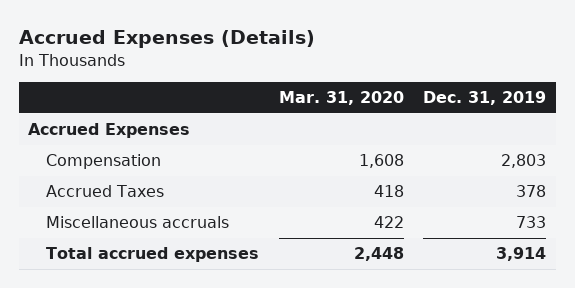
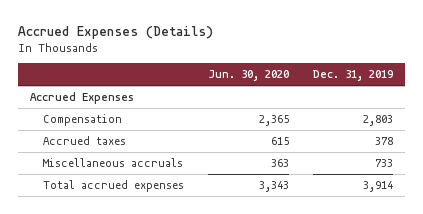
- | Mar. 31, 2020 | Dec. 31, 2019
+ | Jun. 30, 2020 | Dec. 31, 2019
- Accrued Taxes | 418 | 378
+ Accrued taxes | 615 | 378

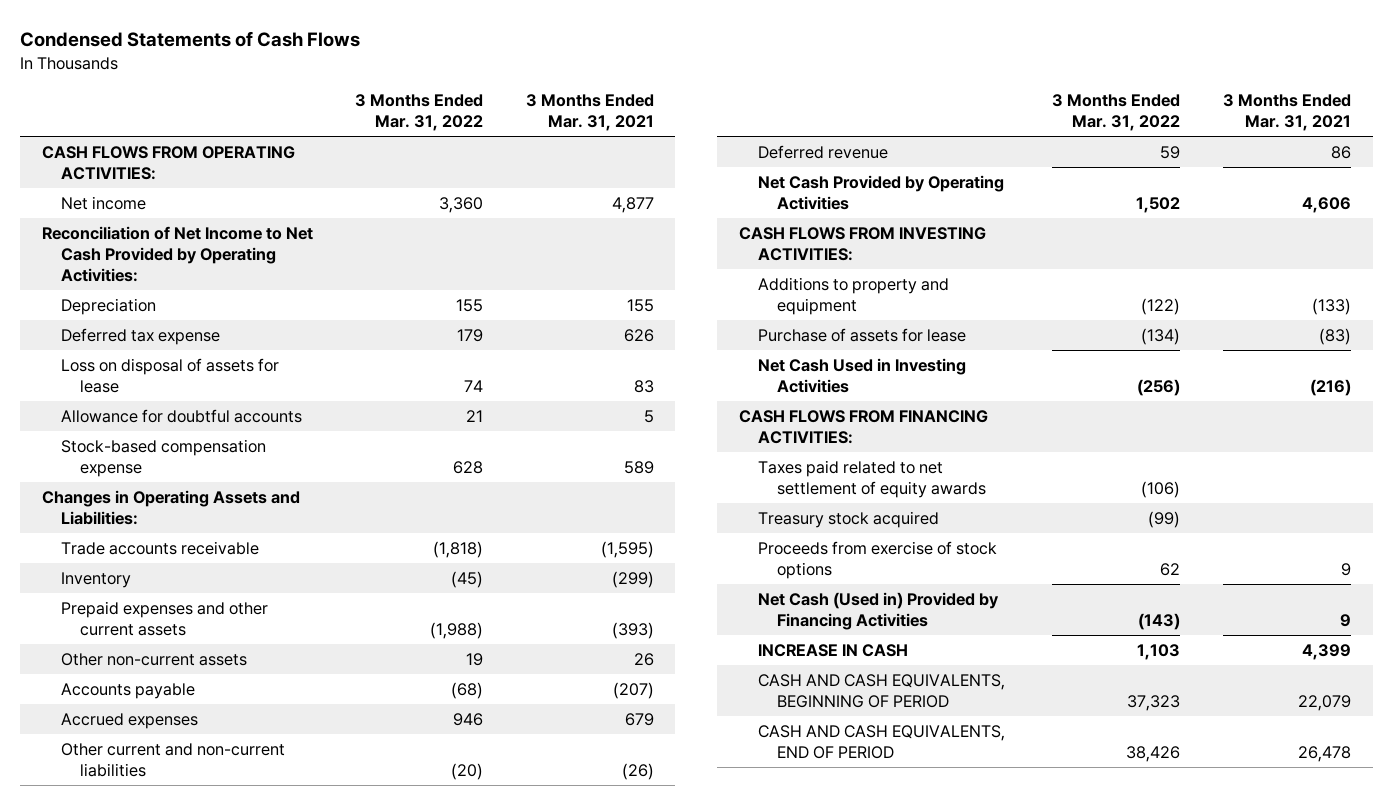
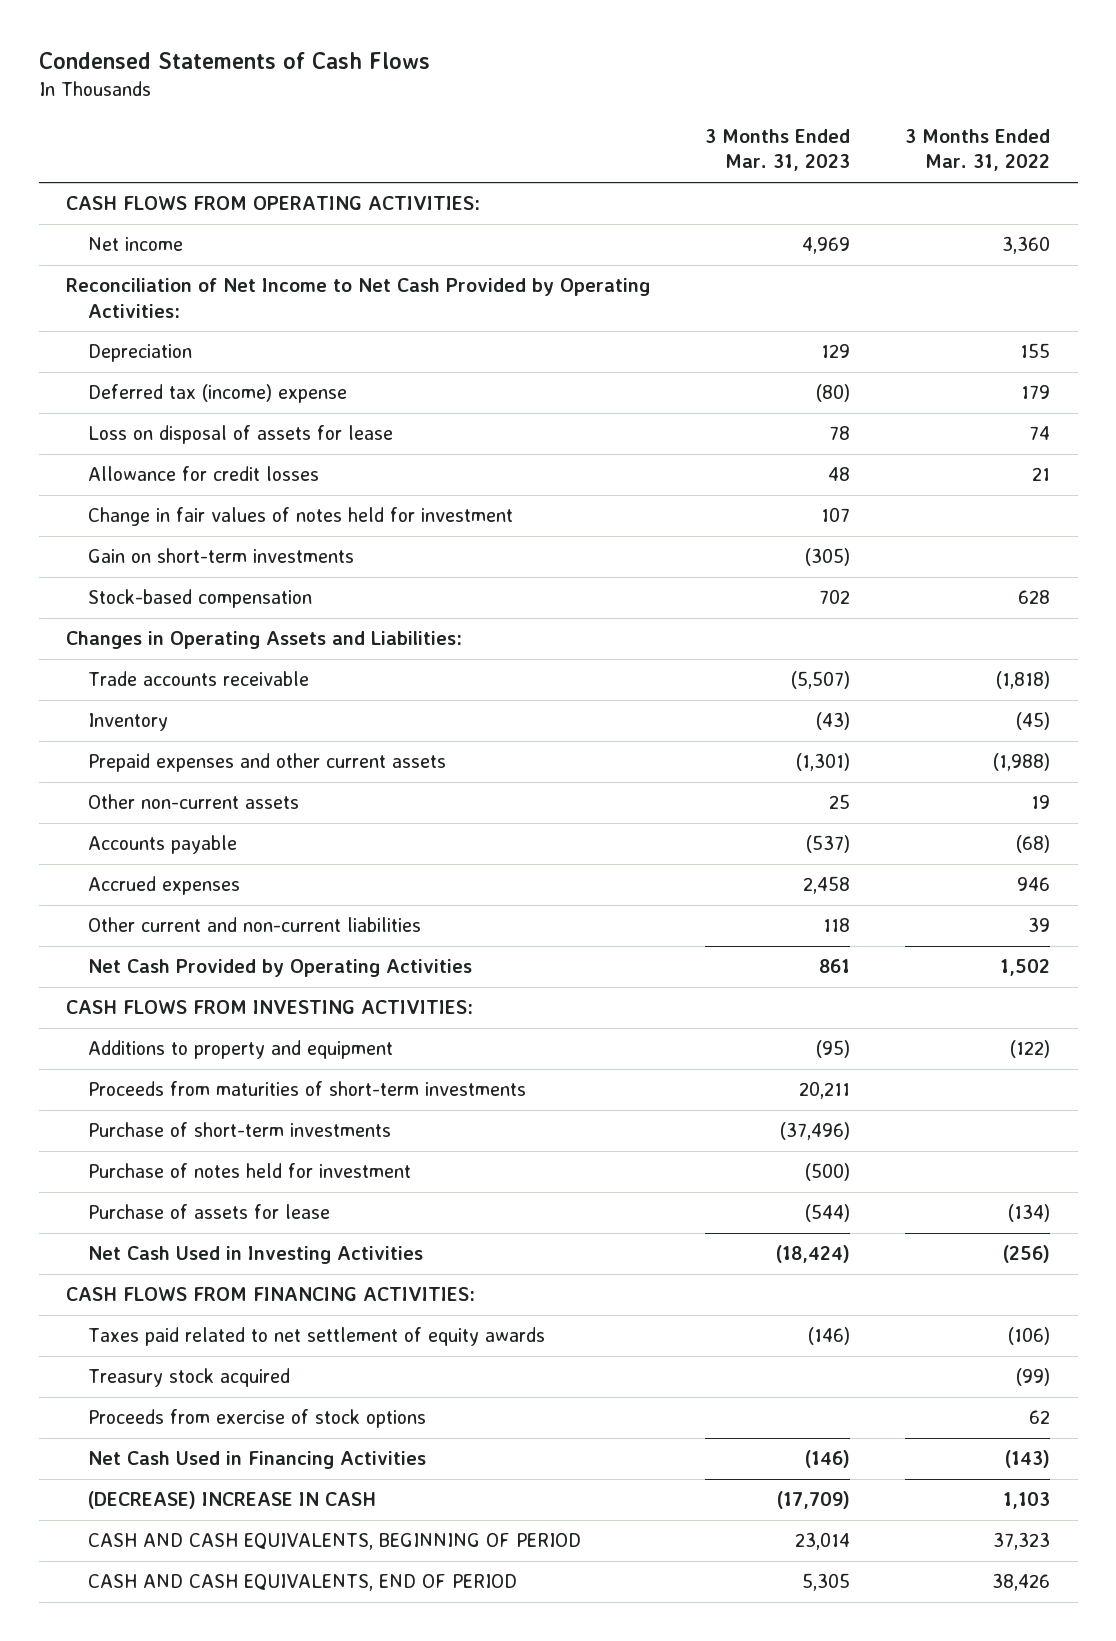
- | 3 Months Ended Mar. 31, 2022 | 3 Months Ended Mar. 31, 2021
+ | 3 Months Ended Mar. 31, 2023 | 3 Months Ended Mar. 31, 2022
- Deferred tax expense | 179 | 626
+ Deferred tax (income) expense | (80) | 179
- Allowance for doubtful accounts | 21 | 5
- Stock-based compensation expense | 628 | 589
+ Allowance for credit losses | 48 | 21
+ Change in fair values of notes held for investment | 107 |
+ Gain on short-term investments | (305) |
+ Stock-based compensation | 702 | 628
- Other current and non-current liabilities | (20) | (26)
- Deferred revenue | 59 | 86
+ Other current and non-current liabilities | 118 | 39
+ Proceeds from maturities of short-term investments | 20,211 |
+ Purchase of short-term investments | (37,496) |
+ Purchase of notes held for investment | (500) |
- Net Cash (Used in) Provided by Financing Activities | (143) | 9
- INCREASE IN CASH | 1,103 | 4,399
+ Net Cash Used in Financing Activities | (146) | (143)
+ (DECREASE) INCREASE IN CASH | (17,709) | 1,103

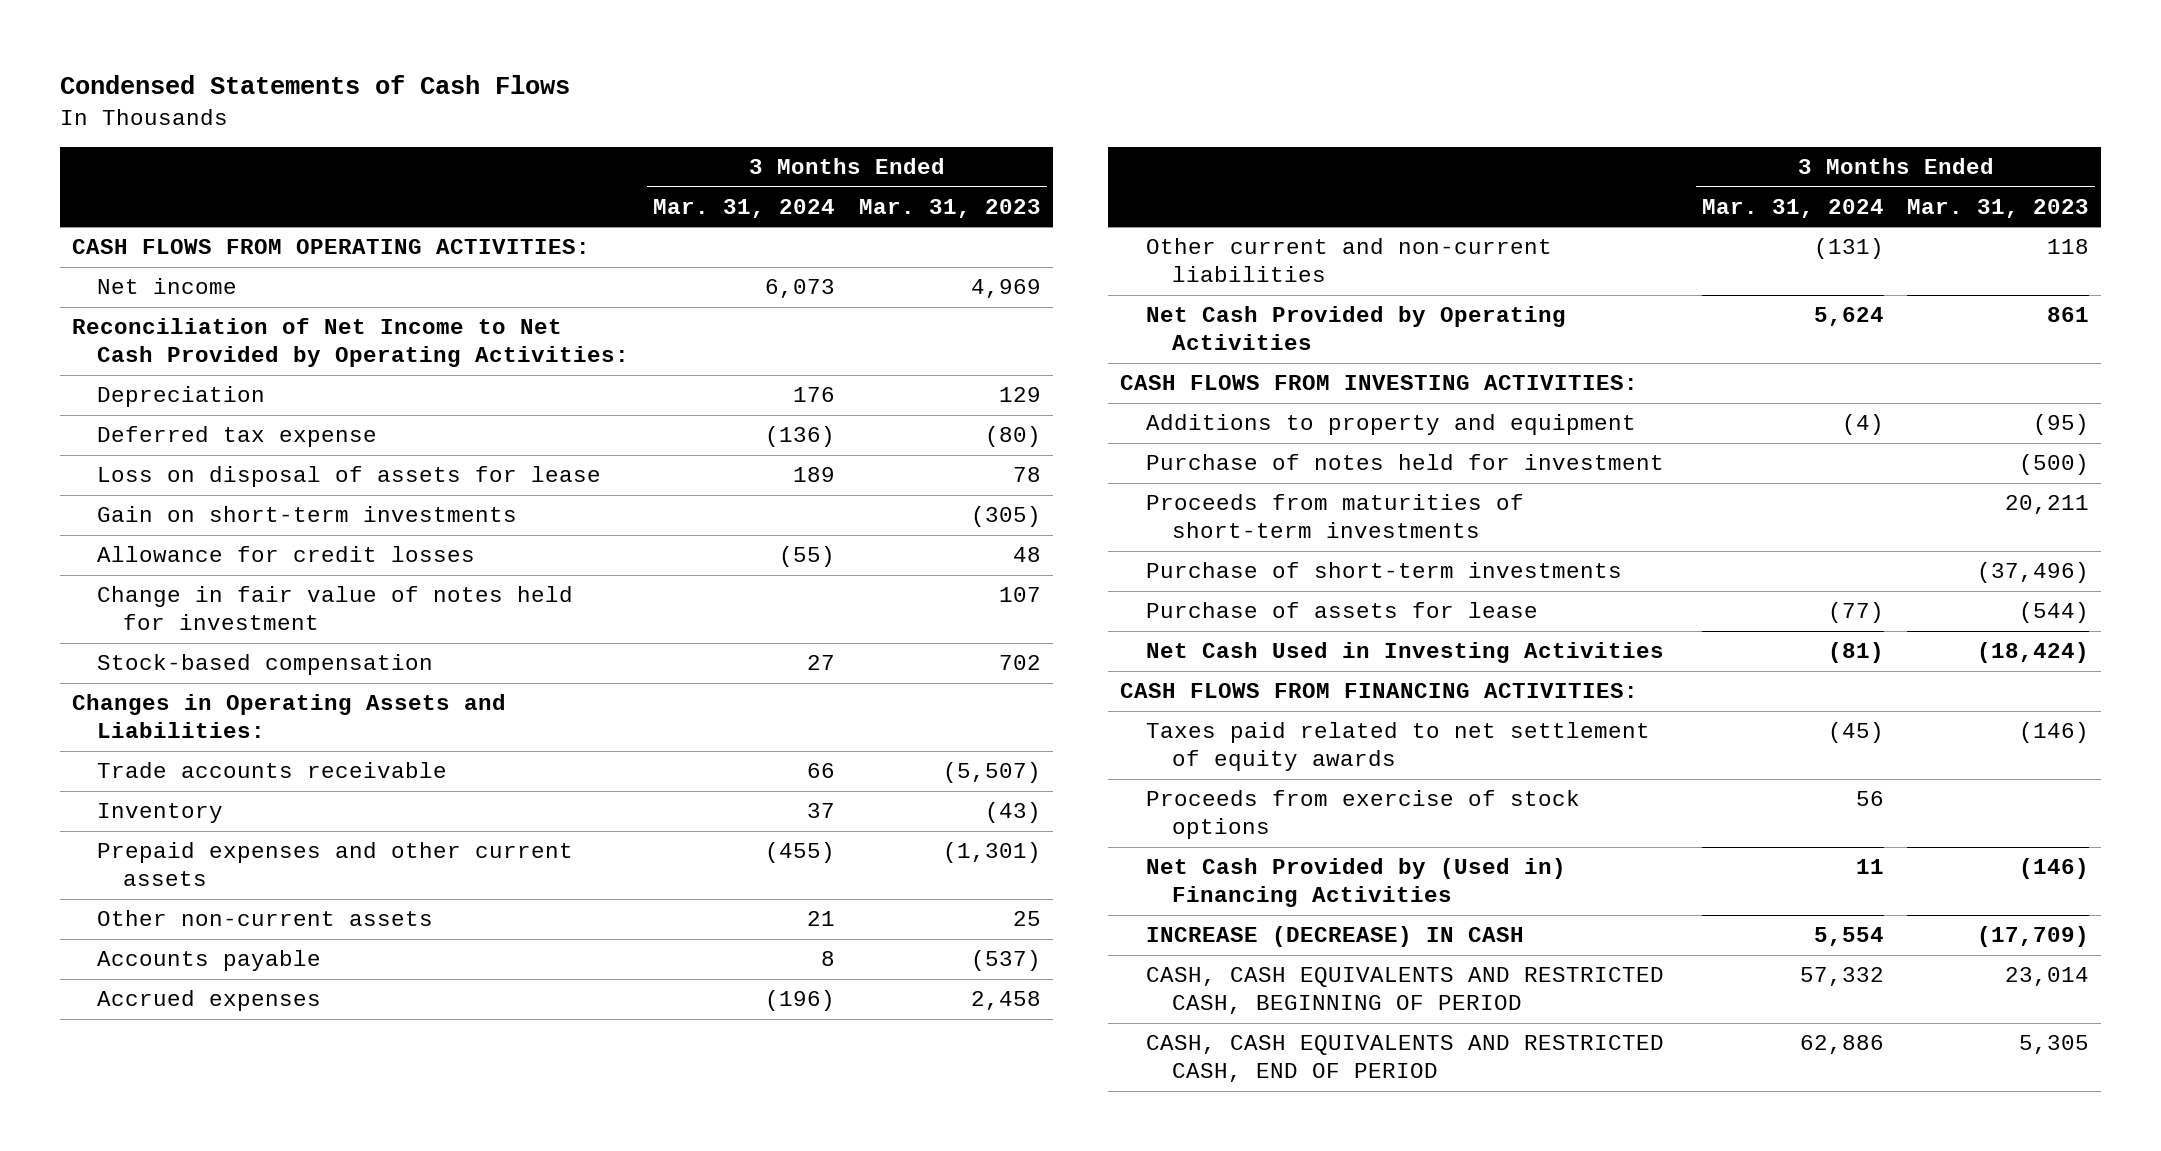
- | 3 Months Ended Mar. 31, 2023 | 3 Months Ended Mar. 31, 2022
+ | 3 Months Ended Mar. 31, 2024 | 3 Months Ended Mar. 31, 2023
- Deferred tax (income) expense | (80) | 179
+ Deferred tax expense | (136) | (80)
- Change in fair values of notes held for investment | 107 |
moved down: Allowance for credit losses | (55) | 48
+ Change in fair value of notes held for investment | | 107
moved up: Purchase of notes held for investment | | (500)
- Treasury stock acquired | | (99)
- Net Cash Used in Financing Activities | (146) | (143)
- (DECREASE) INCREASE IN CASH | (17,709) | 1,103
- CASH AND CASH EQUIVALENTS, BEGINNING OF PERIOD | 23,014 | 37,323
- CASH AND CASH EQUIVALENTS, END OF PERIOD | 5,305 | 38,426
+ Net Cash Provided by (Used in) Financing Activities | 11 | (146)
+ INCREASE (DECREASE) IN CASH | 5,554 | (17,709)
+ CASH, CASH EQUIVALENTS AND RESTRICTED CASH, BEGINNING OF PERIOD | 57,332 | 23,014
+ CASH, CASH EQUIVALENTS AND RESTRICTED CASH, END OF PERIOD | 62,886 | 5,305

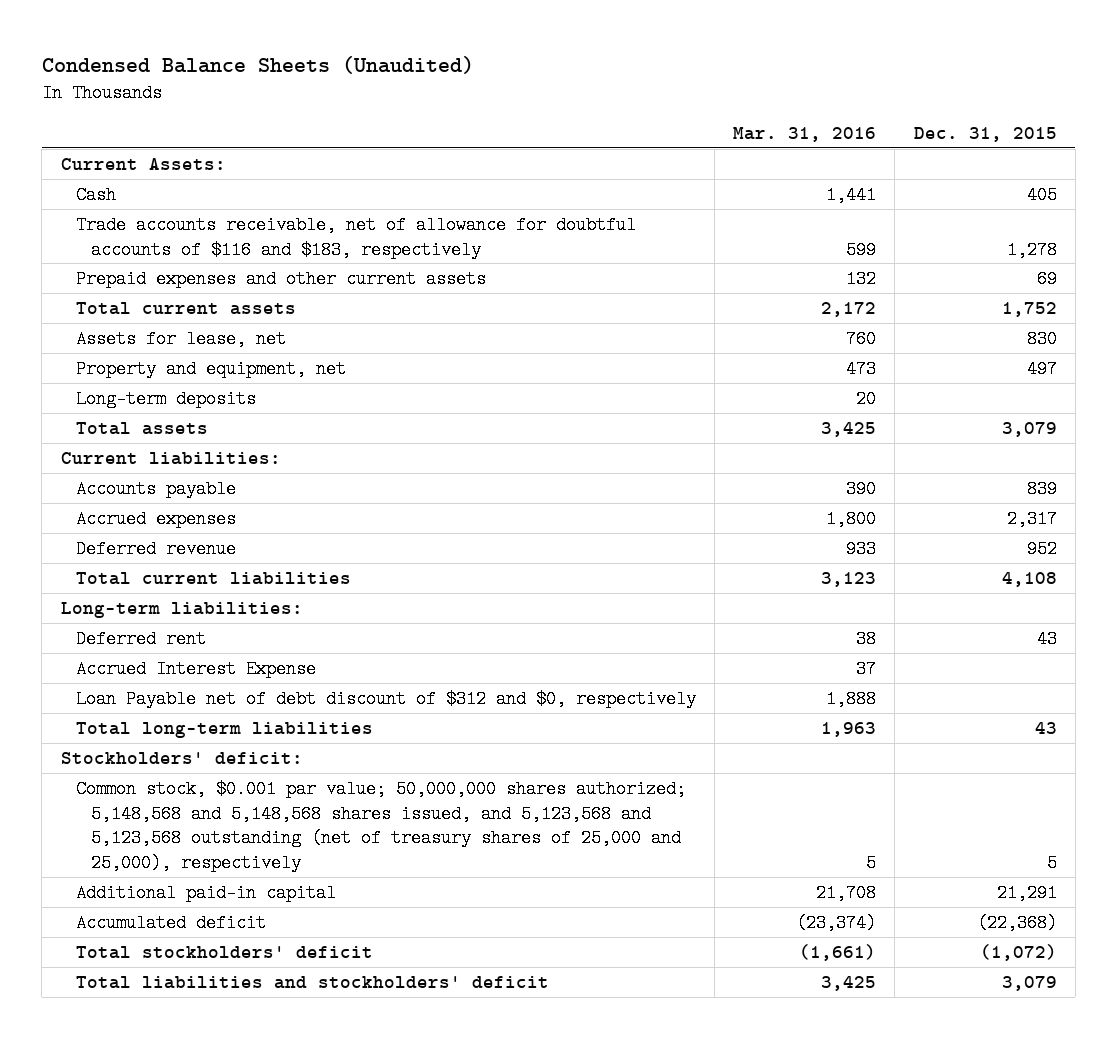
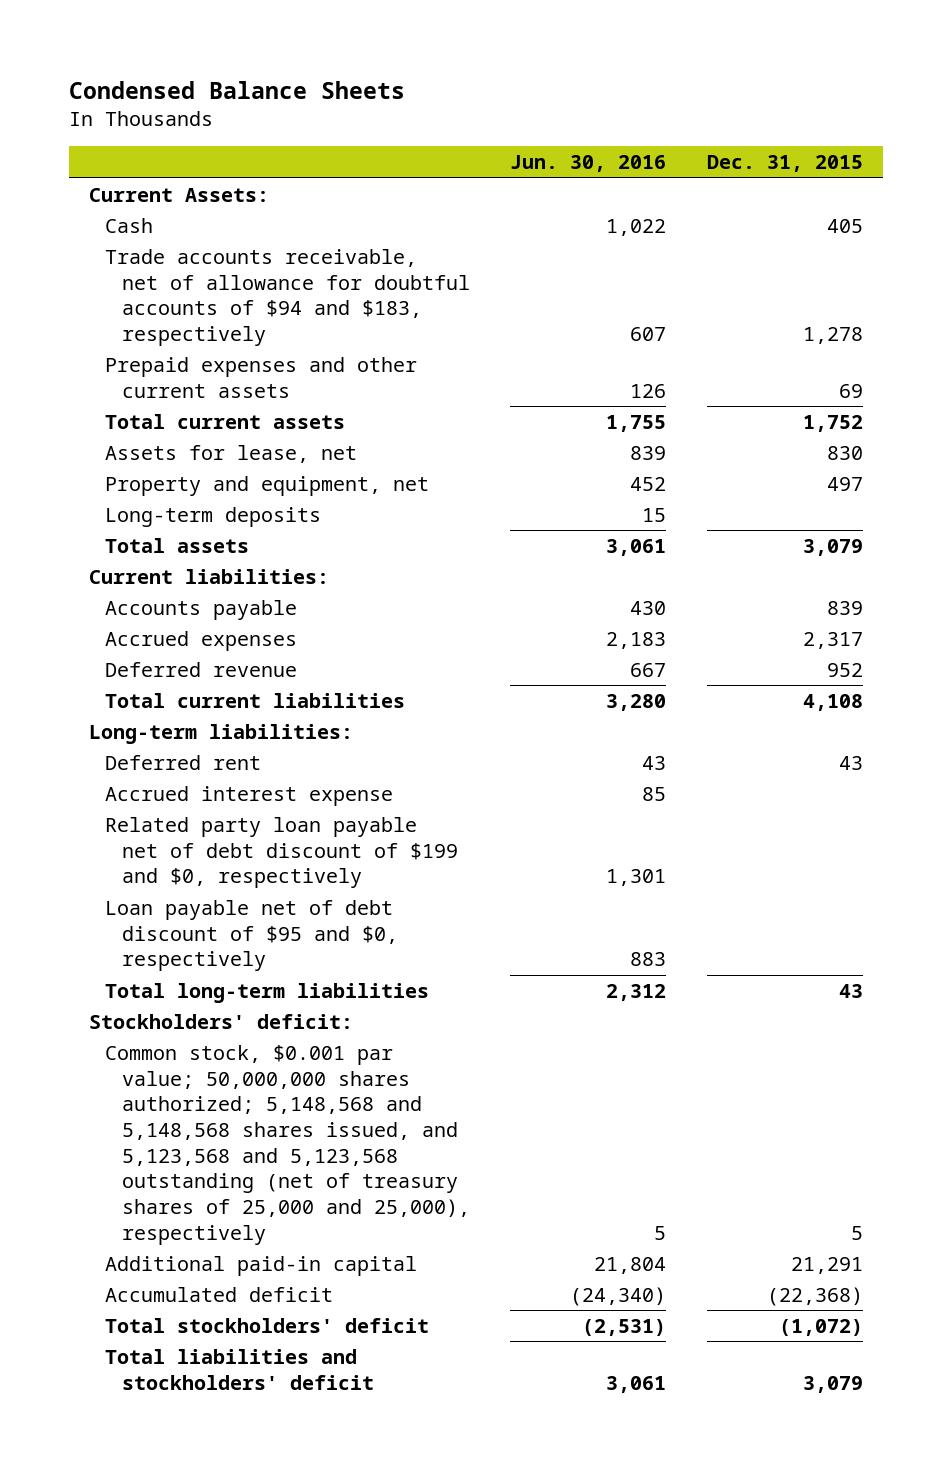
- Condensed Balance Sheets (Unaudited)
+ Condensed Balance Sheets
- | Mar. 31, 2016 | Dec. 31, 2015
+ | Jun. 30, 2016 | Dec. 31, 2015
- Trade accounts receivable, net of allowance for doubtful accounts of $116 and $183, respectively | 599 | 1,278
+ Trade accounts receivable, net of allowance for doubtful accounts of $94 and $183, respectively | 607 | 1,278
- Accrued Interest Expense | 37 |
- Loan Payable net of debt discount of $312 and $0, respectively | 1,888 |
+ Accrued interest expense | 85 |
+ Related party loan payable net of debt discount of $199 and $0, respectively | 1,301 |
+ Loan payable net of debt discount of $95 and $0, respectively | 883 |

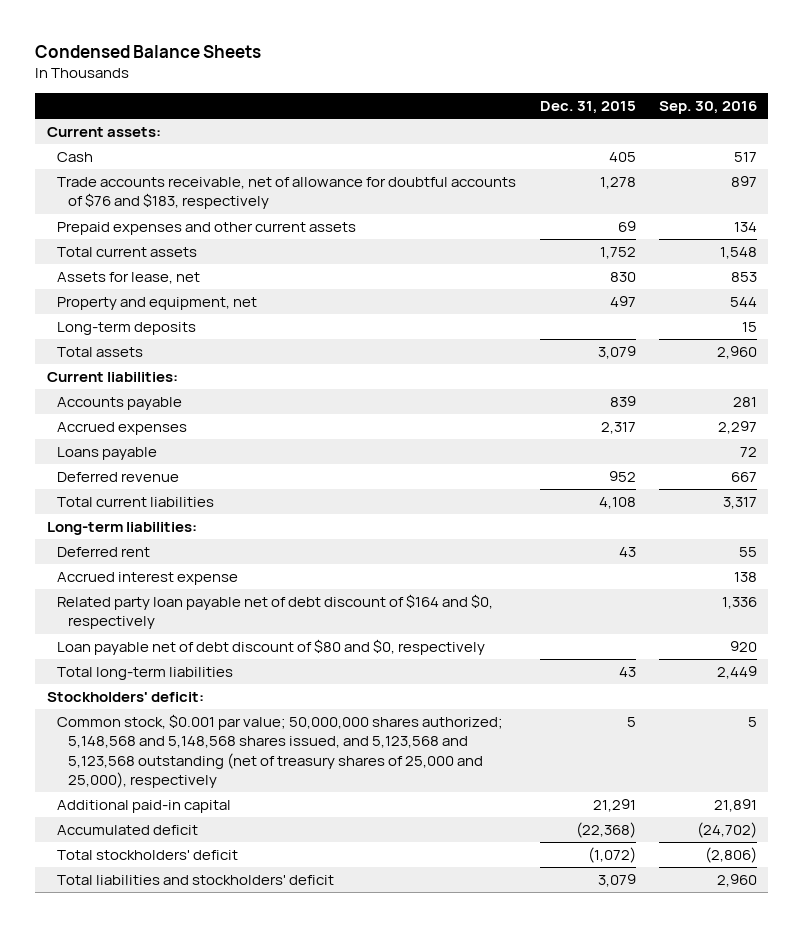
- | Jun. 30, 2016 | Dec. 31, 2015
+ | Dec. 31, 2015 | Sep. 30, 2016
- Current Assets:
+ Current assets:
- Trade accounts receivable, net of allowance for doubtful accounts of $94 and $183, respectively | 607 | 1,278
+ Trade accounts receivable, net of allowance for doubtful accounts of $76 and $183, respectively | 1,278 | 897
+ Loans payable | | 72
- Related party loan payable net of debt discount of $199 and $0, respectively | 1,301 |
- Loan payable net of debt discount of $95 and $0, respectively | 883 |
+ Related party loan payable net of debt discount of $164 and $0, respectively | | 1,336
+ Loan payable net of debt discount of $80 and $0, respectively | | 920

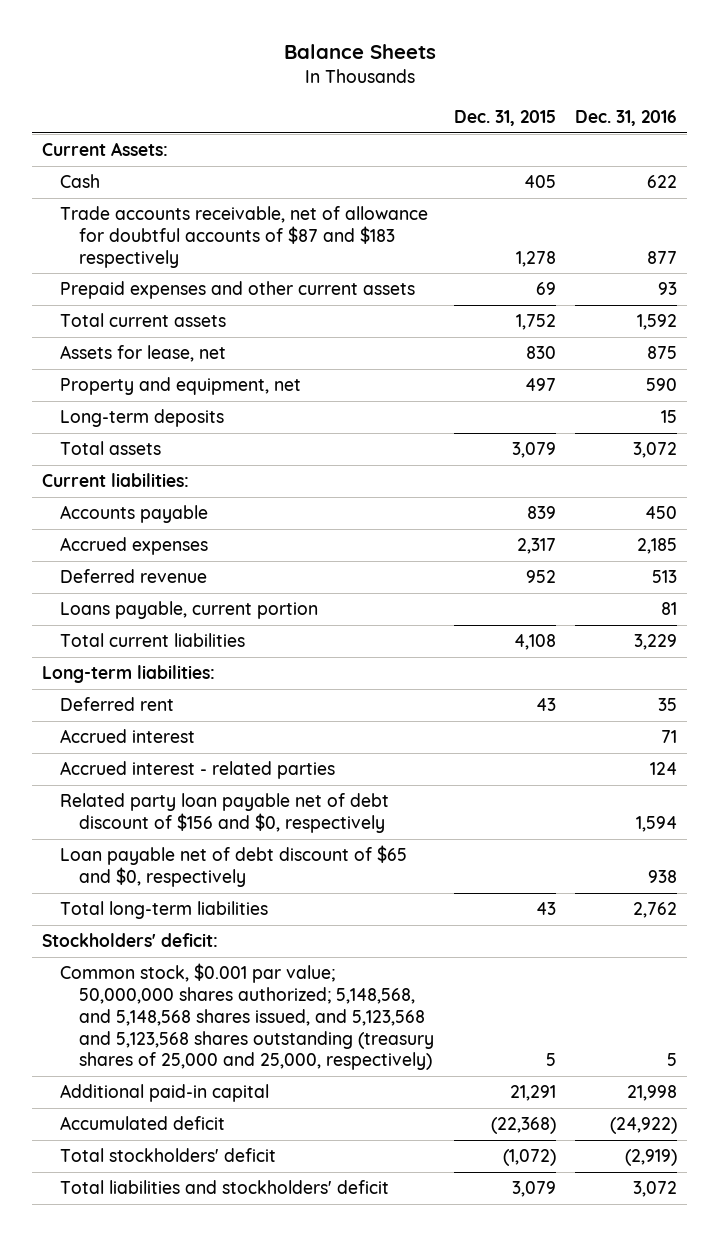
- Condensed Balance Sheets
+ Balance Sheets
- | Dec. 31, 2015 | Sep. 30, 2016
+ | Dec. 31, 2015 | Dec. 31, 2016
- Current assets:
+ Current Assets:
- Trade accounts receivable, net of allowance for doubtful accounts of $76 and $183, respectively | 1,278 | 897
+ Trade accounts receivable, net of allowance for doubtful accounts of $87 and $183 respectively | 1,278 | 877
- Loans payable | | 72
+ Loans payable, current portion | | 81
- Accrued interest expense | | 138
- Related party loan payable net of debt discount of $164 and $0, respectively | | 1,336
- Loan payable net of debt discount of $80 and $0, respectively | | 920
+ Accrued interest | | 71
+ Accrued interest - related parties | | 124
+ Related party loan payable net of debt discount of $156 and $0, respectively | | 1,594
+ Loan payable net of debt discount of $65 and $0, respectively | | 938
- Common stock, $0.001 par value; 50,000,000 shares authorized; 5,148,568 and 5,148,568 shares issued, and 5,123,568 and 5,123,568 outstanding (net of treasury shares of 25,000 and 25,000), respectively | 5 | 5
+ Common stock, $0.001 par value; 50,000,000 shares authorized; 5,148,568, and 5,148,568 shares issued, and 5,123,568 and 5,123,568 shares outstanding (treasury shares of 25,000 and 25,000, respectively) | 5 | 5

